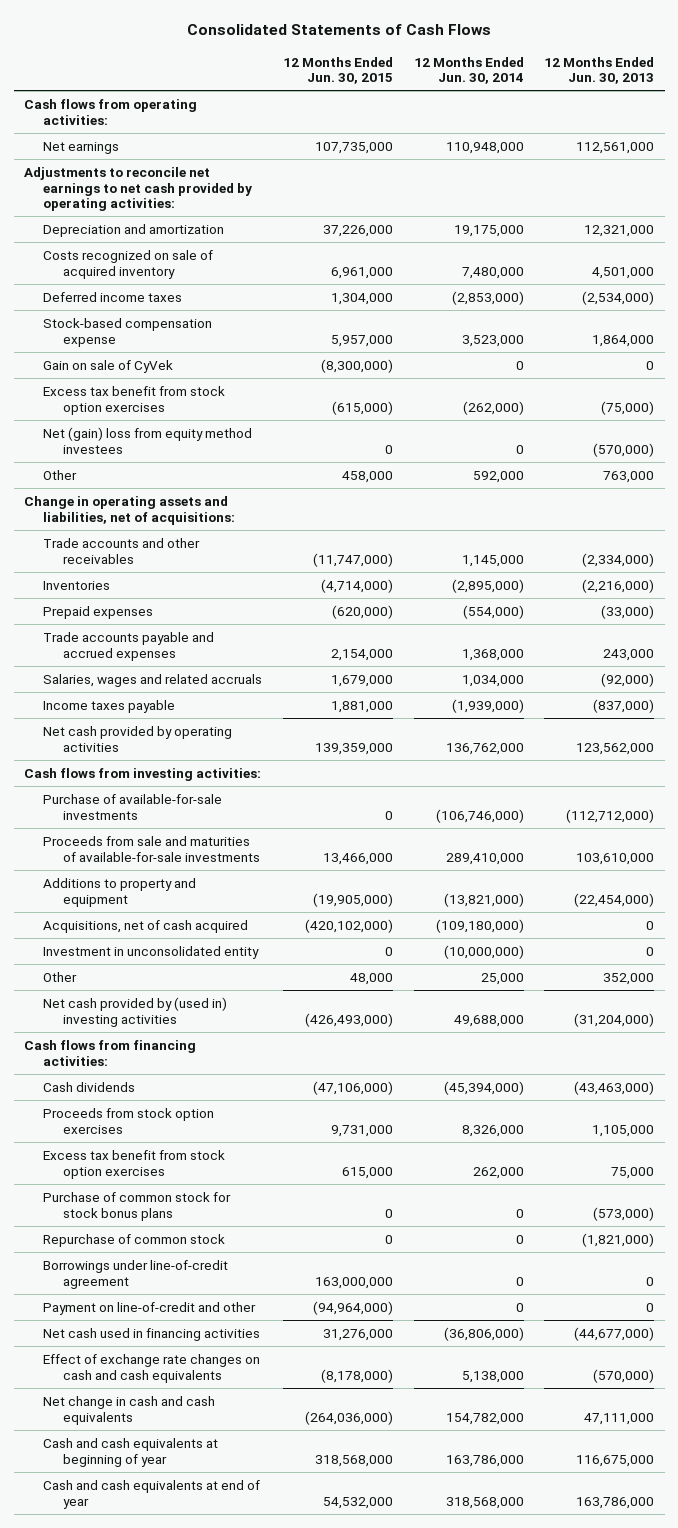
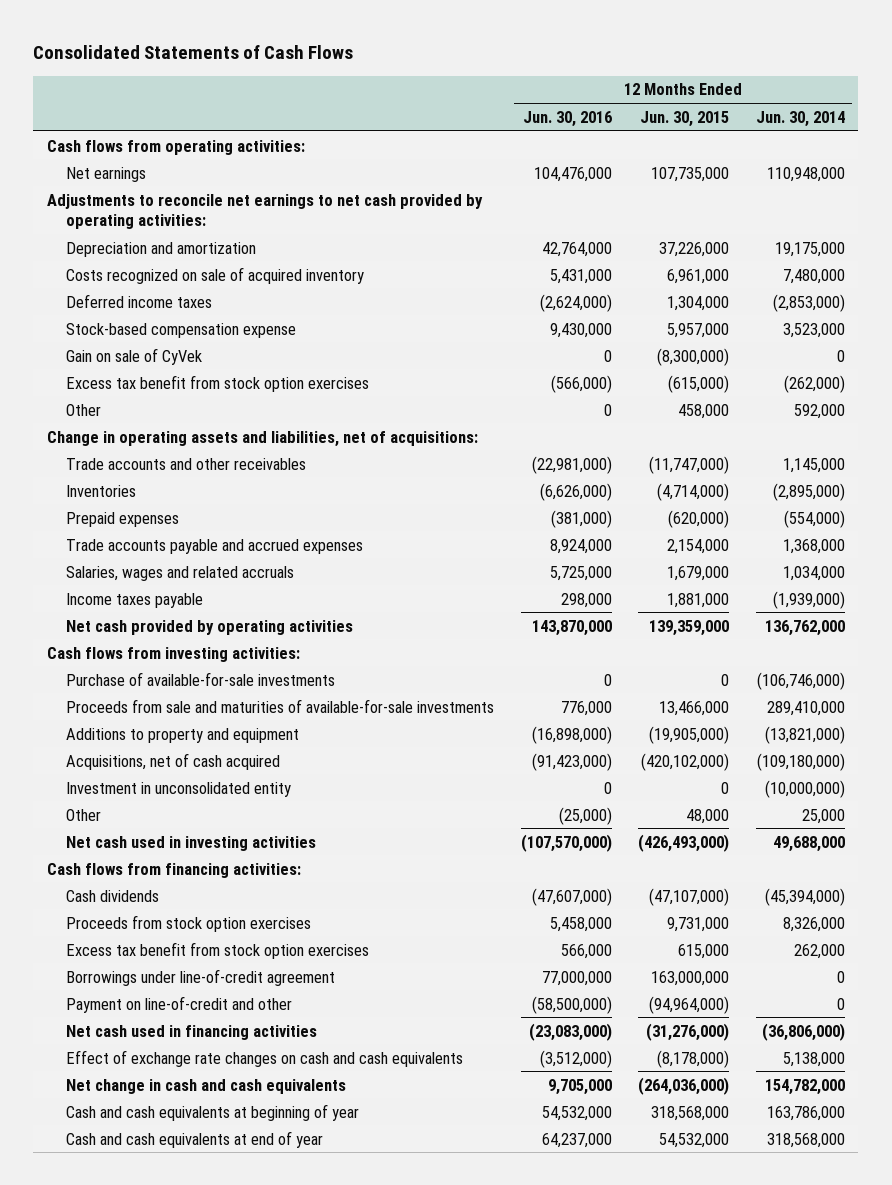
- | 12 Months Ended Jun. 30, 2015 | 12 Months Ended Jun. 30, 2014 | 12 Months Ended Jun. 30, 2013
+ | 12 Months Ended Jun. 30, 2016 | 12 Months Ended Jun. 30, 2015 | 12 Months Ended Jun. 30, 2014
- Net (gain) loss from equity method investees | 0 | 0 | (570,000)
- Net cash provided by (used in) investing activities | (426,493,000) | 49,688,000 | (31,204,000)
+ Net cash used in investing activities | (107,570,000) | (426,493,000) | 49,688,000
- Cash dividends | (47,106,000) | (45,394,000) | (43,463,000)
+ Cash dividends | (47,607,000) | (47,107,000) | (45,394,000)
- Purchase of common stock for stock bonus plans | 0 | 0 | (573,000)
- Repurchase of common stock | 0 | 0 | (1,821,000)
- Net cash used in financing activities | 31,276,000 | (36,806,000) | (44,677,000)
+ Net cash used in financing activities | (23,083,000) | (31,276,000) | (36,806,000)

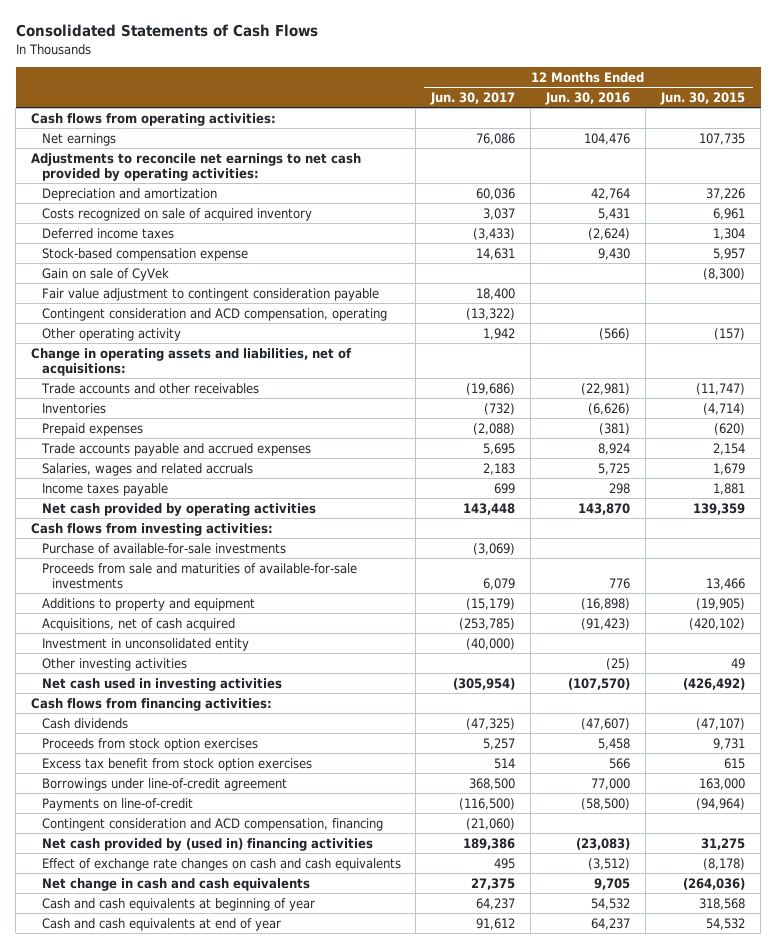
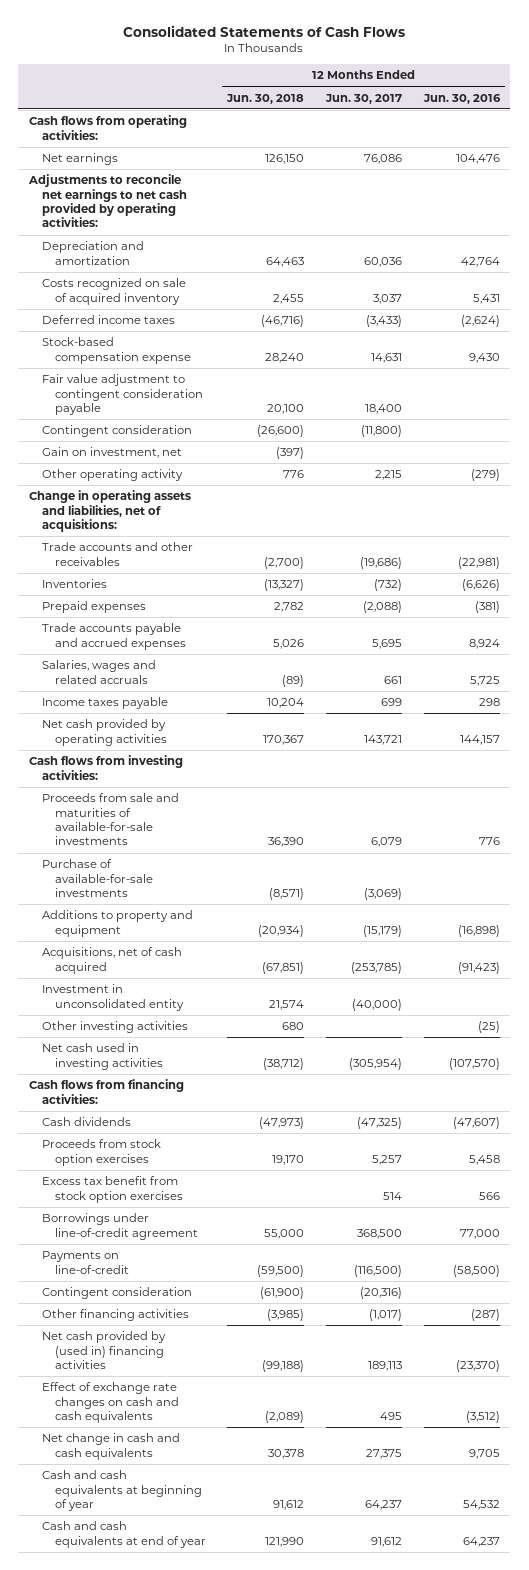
- | 12 Months Ended Jun. 30, 2017 | 12 Months Ended Jun. 30, 2016 | 12 Months Ended Jun. 30, 2015
+ | 12 Months Ended Jun. 30, 2018 | 12 Months Ended Jun. 30, 2017 | 12 Months Ended Jun. 30, 2016
- Gain on sale of CyVek | | | (8,300)
- Contingent consideration and ACD compensation, operating | (13,322) | |
- Other operating activity | 1,942 | (566) | (157)
+ Contingent consideration | (26,600) | (11,800) |
+ Gain on investment, net | (397) | |
+ Other operating activity | 776 | 2,215 | (279)
- Salaries, wages and related accruals | 2,183 | 5,725 | 1,679
+ Salaries, wages and related accruals | (89) | 661 | 5,725
- Net cash provided by operating activities | 143,448 | 143,870 | 139,359
+ Net cash provided by operating activities | 170,367 | 143,721 | 144,157
moved down: Purchase of available-for-sale investments | (8,571) | (3,069) |
- Contingent consideration and ACD compensation, financing | (21,060) | |
- Net cash provided by (used in) financing activities | 189,386 | (23,083) | 31,275
+ Contingent consideration | (61,900) | (20,316) |
+ Other financing activities | (3,985) | (1,017) | (287)
+ Net cash provided by (used in) financing activities | (99,188) | 189,113 | (23,370)

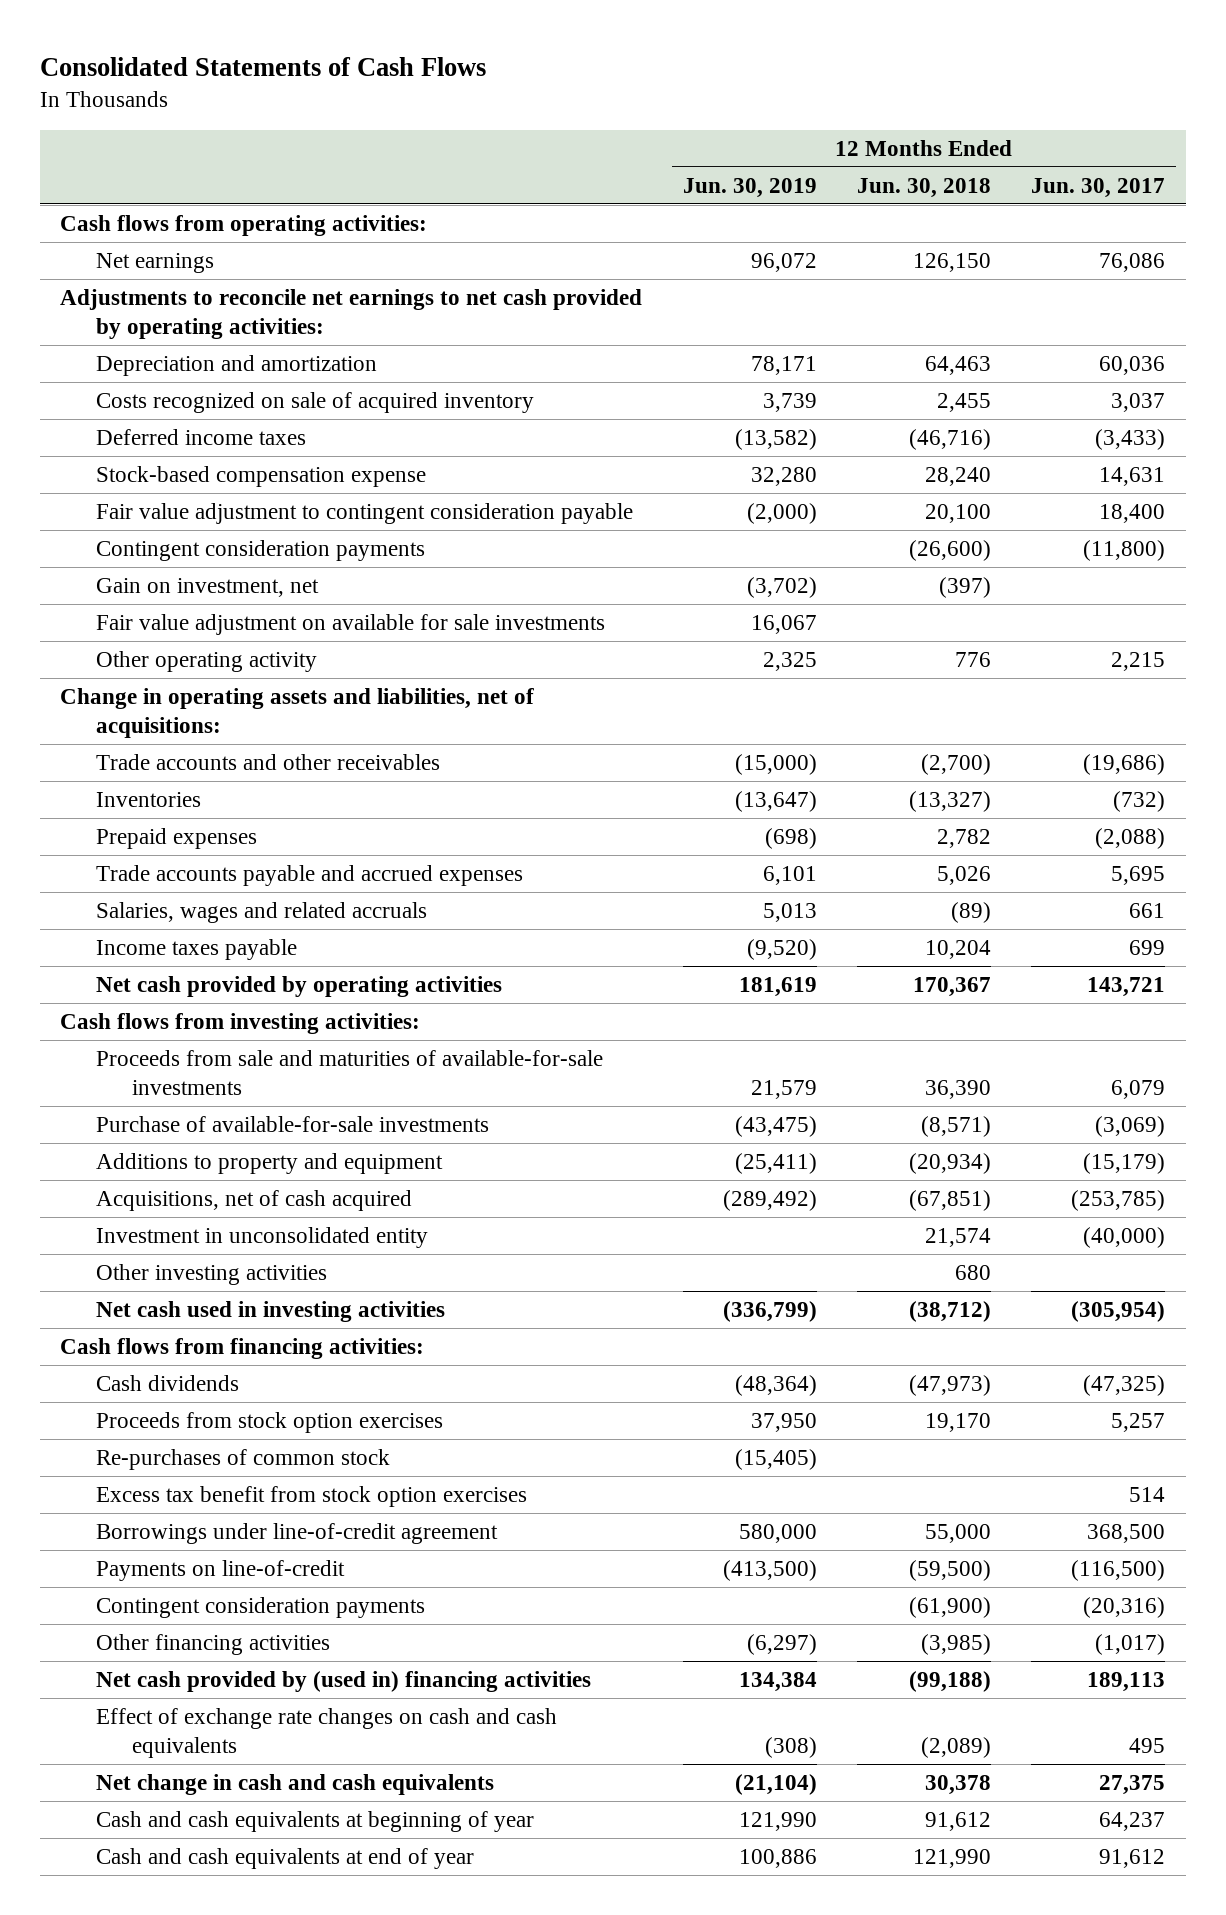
- | 12 Months Ended Jun. 30, 2018 | 12 Months Ended Jun. 30, 2017 | 12 Months Ended Jun. 30, 2016
+ | 12 Months Ended Jun. 30, 2019 | 12 Months Ended Jun. 30, 2018 | 12 Months Ended Jun. 30, 2017
- Contingent consideration | (26,600) | (11,800) |
+ Contingent consideration payments | | (26,600) | (11,800)
+ Fair value adjustment on available for sale investments | 16,067 | |
+ Re-purchases of common stock | (15,405) | |
- Contingent consideration | (61,900) | (20,316) |
+ Contingent consideration payments | | (61,900) | (20,316)

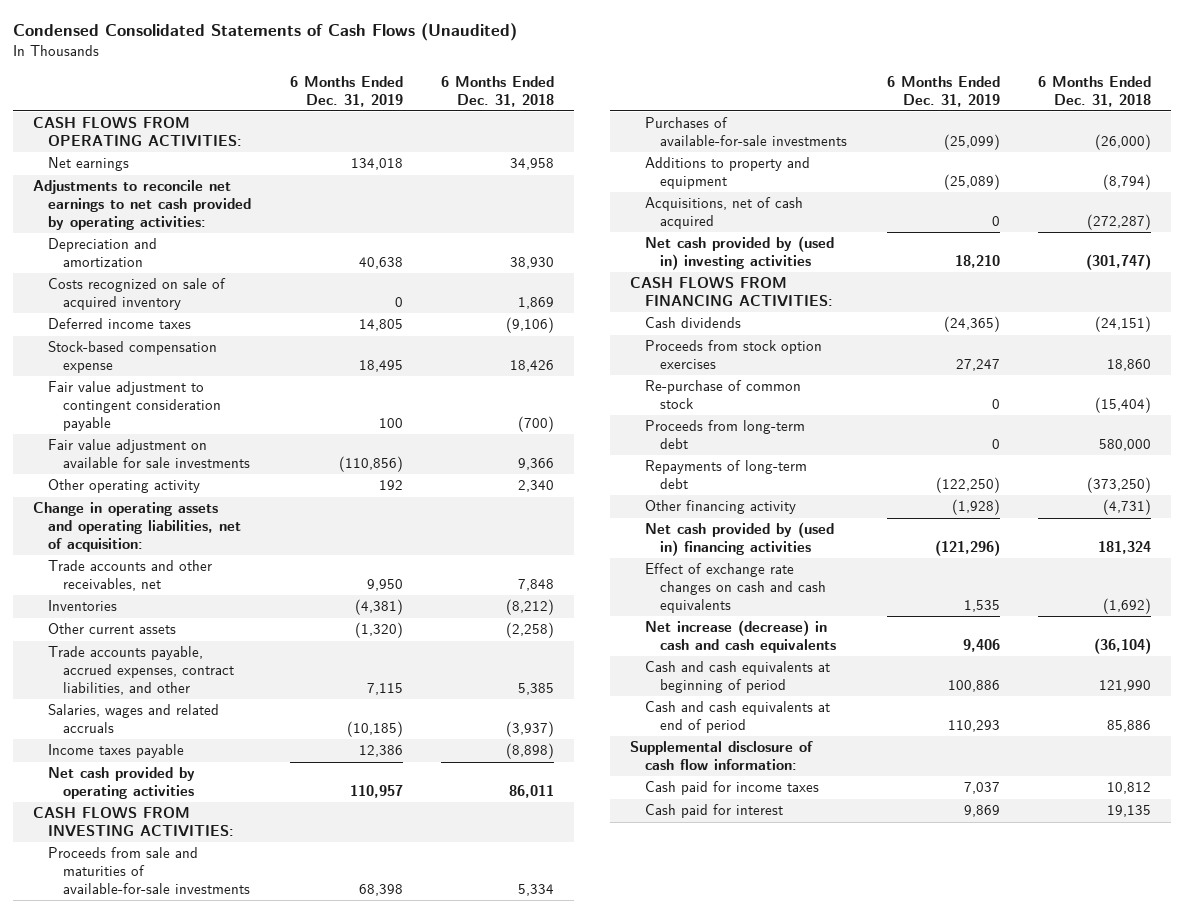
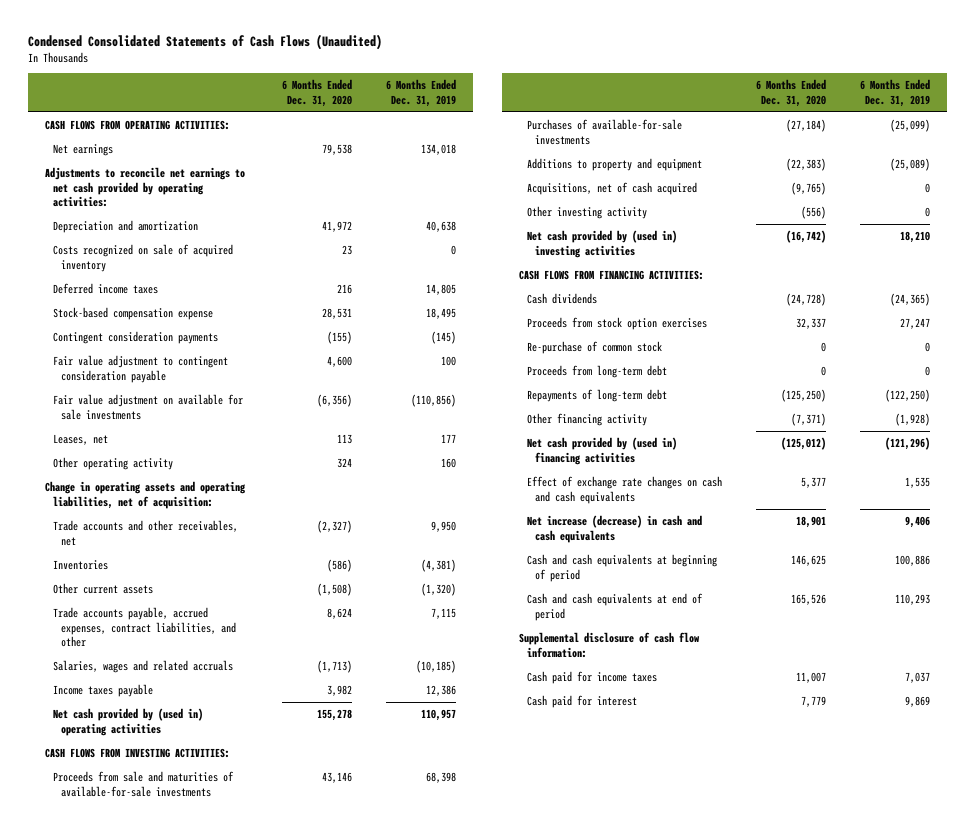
- | 6 Months Ended Dec. 31, 2019 | 6 Months Ended Dec. 31, 2018
+ | 6 Months Ended Dec. 31, 2020 | 6 Months Ended Dec. 31, 2019
+ Contingent consideration payments | (155) | (145)
- Other operating activity | 192 | 2,340
+ Leases, net | 113 | 177
+ Other operating activity | 324 | 160
- Net cash provided by operating activities | 110,957 | 86,011
+ Net cash provided by (used in) operating activities | 155,278 | 110,957
+ Other investing activity | (556) | 0

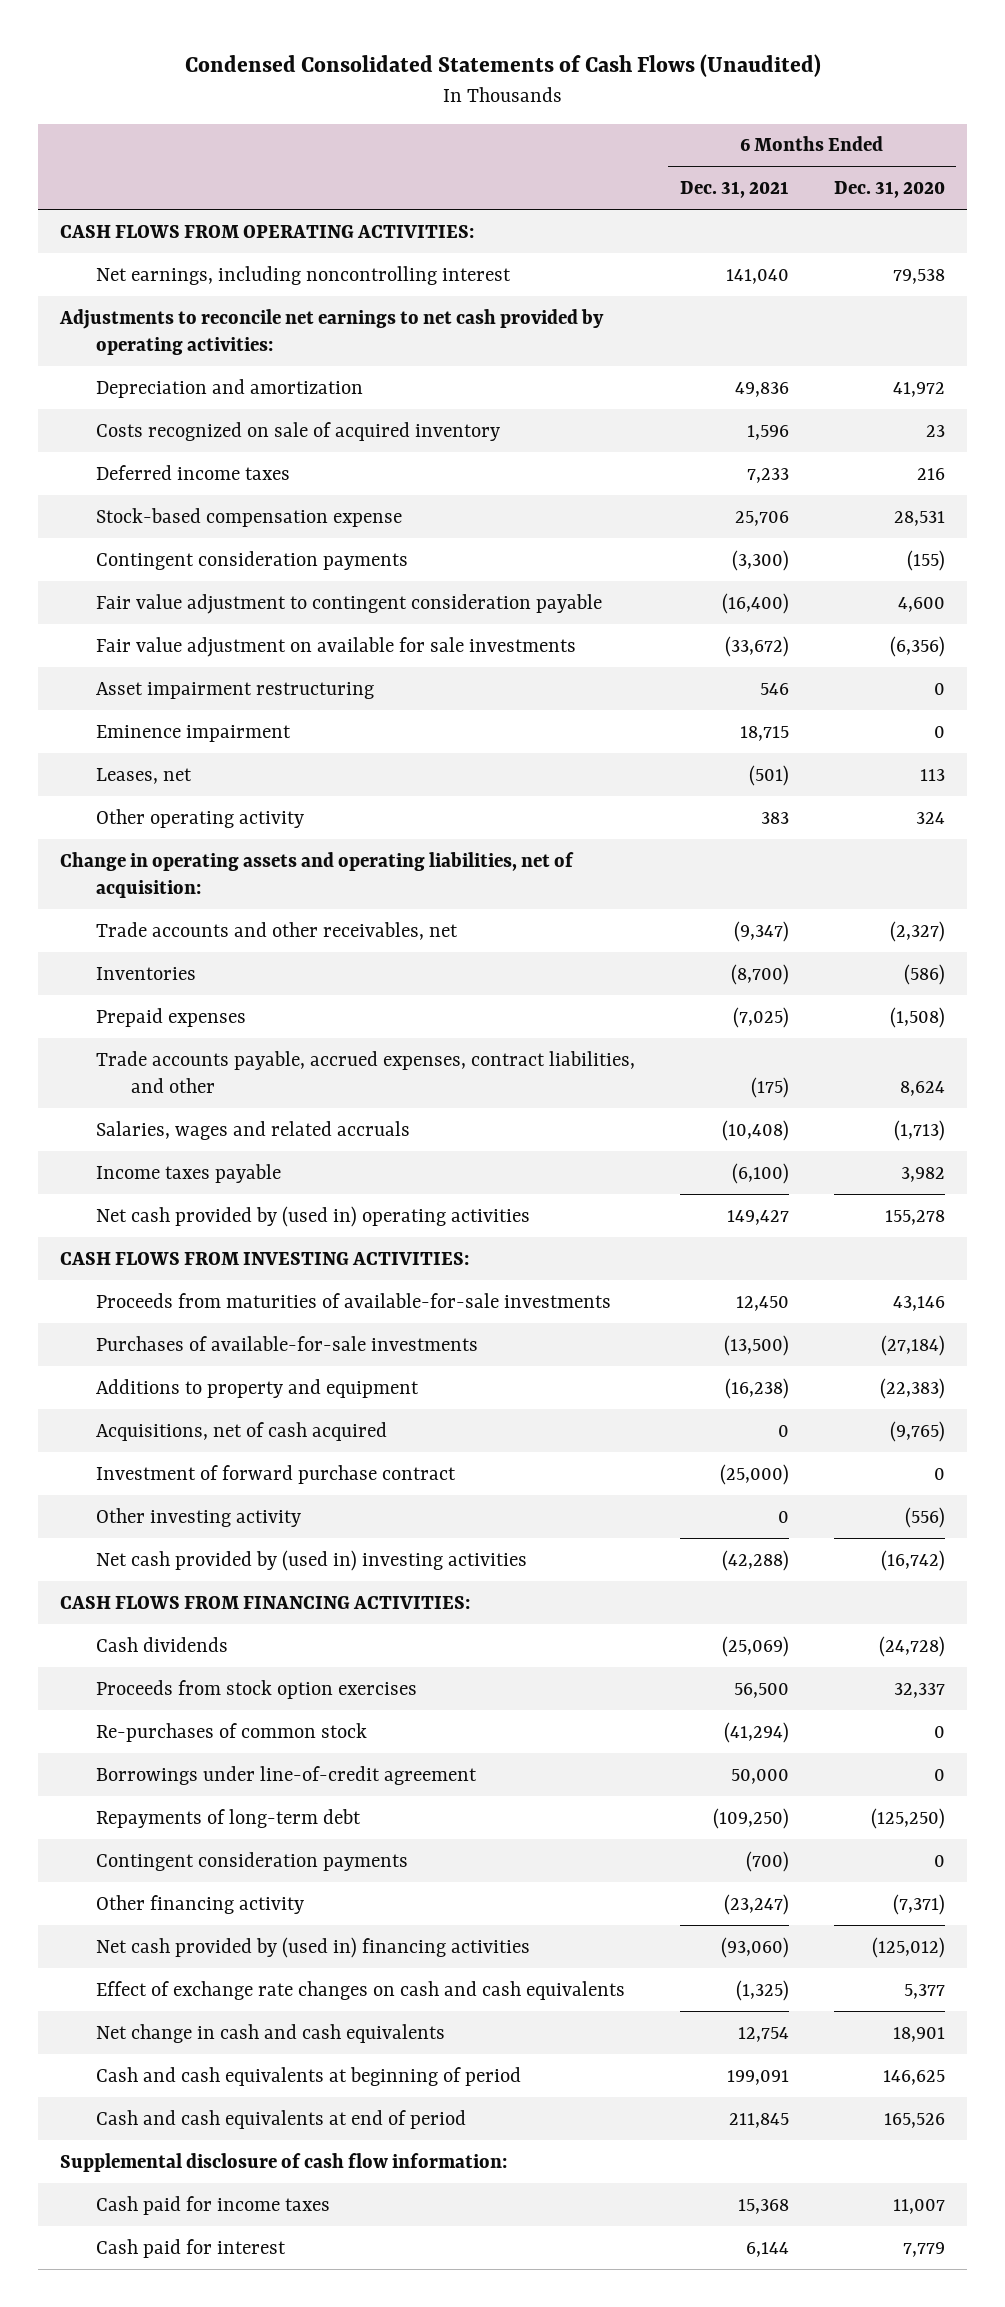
- | 6 Months Ended Dec. 31, 2020 | 6 Months Ended Dec. 31, 2019
+ | 6 Months Ended Dec. 31, 2021 | 6 Months Ended Dec. 31, 2020
- Net earnings | 79,538 | 134,018
+ Net earnings, including noncontrolling interest | 141,040 | 79,538
+ Asset impairment restructuring | 546 | 0
+ Eminence impairment | 18,715 | 0
- Other current assets | (1,508) | (1,320)
+ Prepaid expenses | (7,025) | (1,508)
- Proceeds from sale and maturities of available-for-sale investments | 43,146 | 68,398
+ Proceeds from maturities of available-for-sale investments | 12,450 | 43,146
+ Investment of forward purchase contract | (25,000) | 0
- Re-purchase of common stock | 0 | 0
- Proceeds from long-term debt | 0 | 0
+ Re-purchases of common stock | (41,294) | 0
+ Borrowings under line-of-credit agreement | 50,000 | 0
+ Contingent consideration payments | (700) | 0
- Net increase (decrease) in cash and cash equivalents | 18,901 | 9,406
+ Net change in cash and cash equivalents | 12,754 | 18,901

